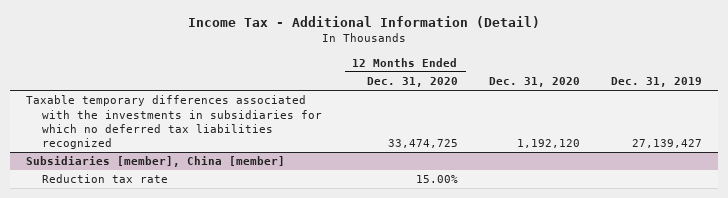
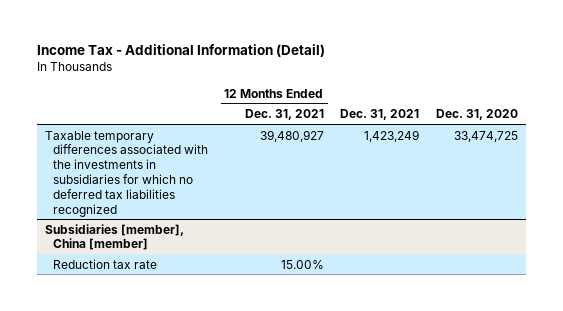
- | 12 Months Ended Dec. 31, 2020 | Dec. 31, 2020 | Dec. 31, 2019
+ | 12 Months Ended Dec. 31, 2021 | Dec. 31, 2021 | Dec. 31, 2020
- Taxable temporary differences associated with the investments in subsidiaries for which no deferred tax liabilities recognized | 33,474,725 | 1,192,120 | 27,139,427
+ Taxable temporary differences associated with the investments in subsidiaries for which no deferred tax liabilities recognized | 39,480,927 | 1,423,249 | 33,474,725

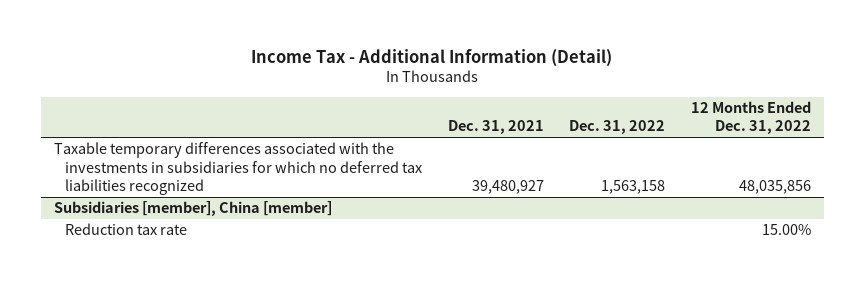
- | 12 Months Ended Dec. 31, 2021 | Dec. 31, 2021 | Dec. 31, 2020
+ | Dec. 31, 2021 | Dec. 31, 2022 | 12 Months Ended Dec. 31, 2022
- Taxable temporary differences associated with the investments in subsidiaries for which no deferred tax liabilities recognized | 39,480,927 | 1,423,249 | 33,474,725
+ Taxable temporary differences associated with the investments in subsidiaries for which no deferred tax liabilities recognized | 39,480,927 | 1,563,158 | 48,035,856

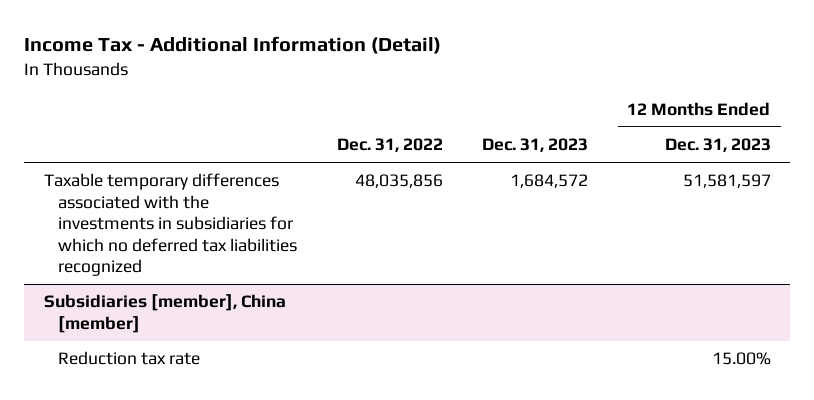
- | Dec. 31, 2021 | Dec. 31, 2022 | 12 Months Ended Dec. 31, 2022
+ | Dec. 31, 2022 | Dec. 31, 2023 | 12 Months Ended Dec. 31, 2023
- Taxable temporary differences associated with the investments in subsidiaries for which no deferred tax liabilities recognized | 39,480,927 | 1,563,158 | 48,035,856
+ Taxable temporary differences associated with the investments in subsidiaries for which no deferred tax liabilities recognized | 48,035,856 | 1,684,572 | 51,581,597

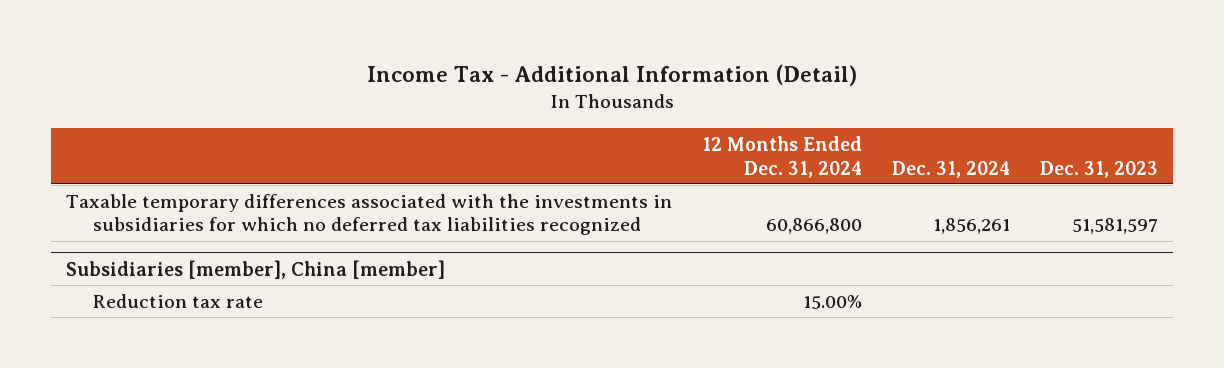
- | Dec. 31, 2022 | Dec. 31, 2023 | 12 Months Ended Dec. 31, 2023
+ | 12 Months Ended Dec. 31, 2024 | Dec. 31, 2024 | Dec. 31, 2023
- Taxable temporary differences associated with the investments in subsidiaries for which no deferred tax liabilities recognized | 48,035,856 | 1,684,572 | 51,581,597
+ Taxable temporary differences associated with the investments in subsidiaries for which no deferred tax liabilities recognized | 60,866,800 | 1,856,261 | 51,581,597

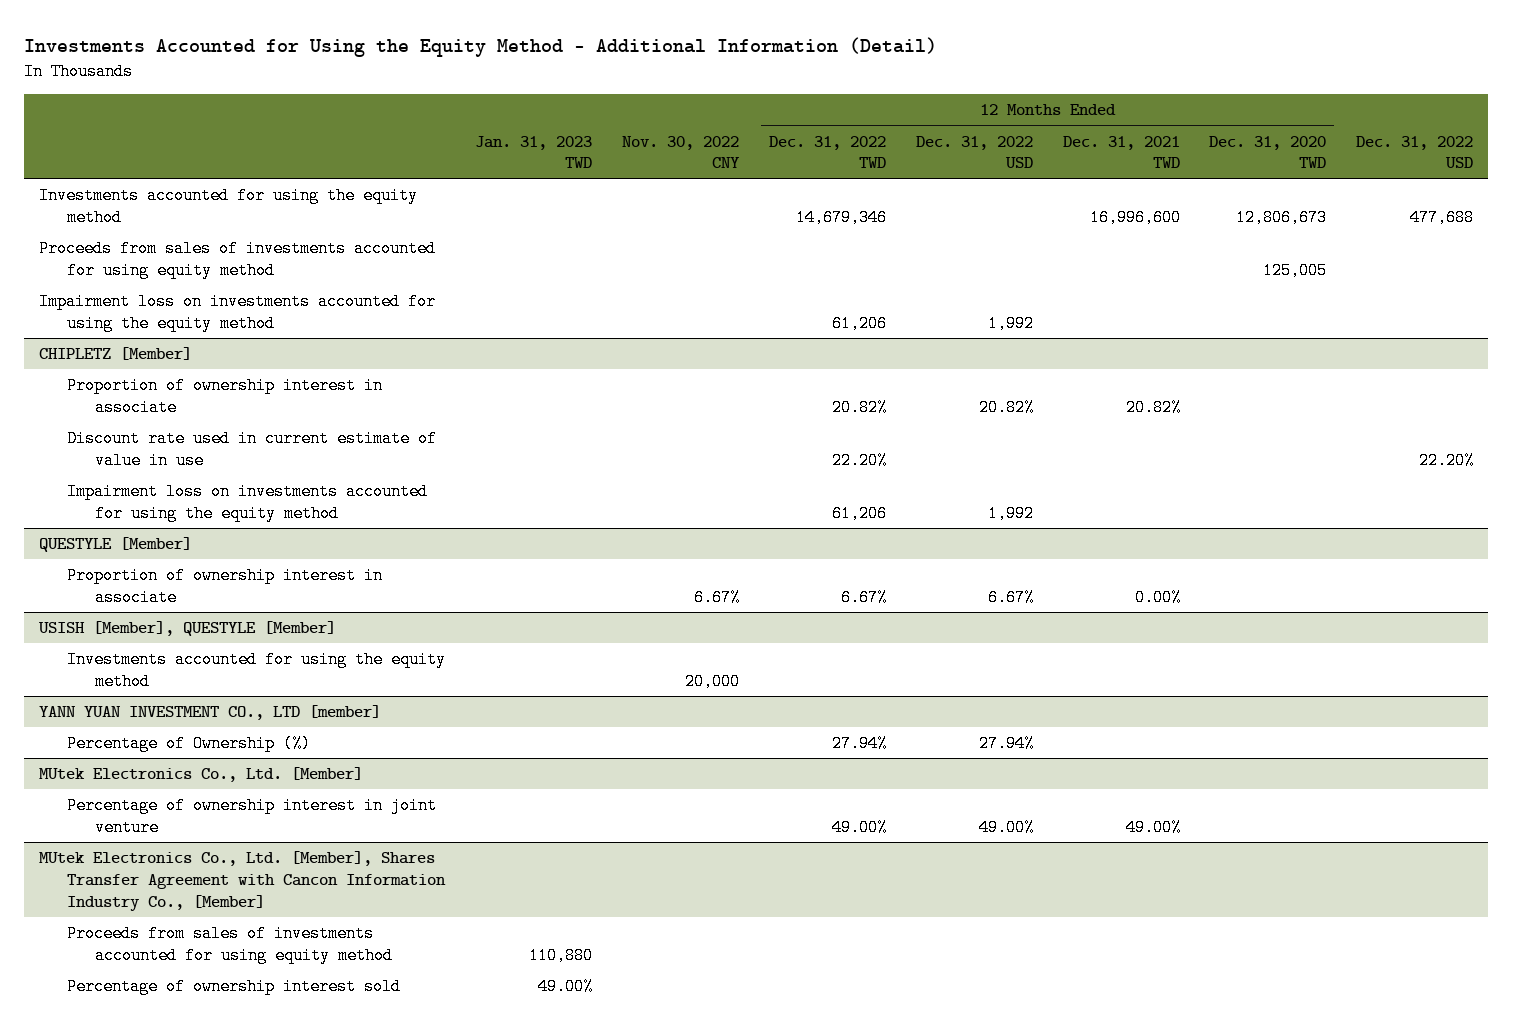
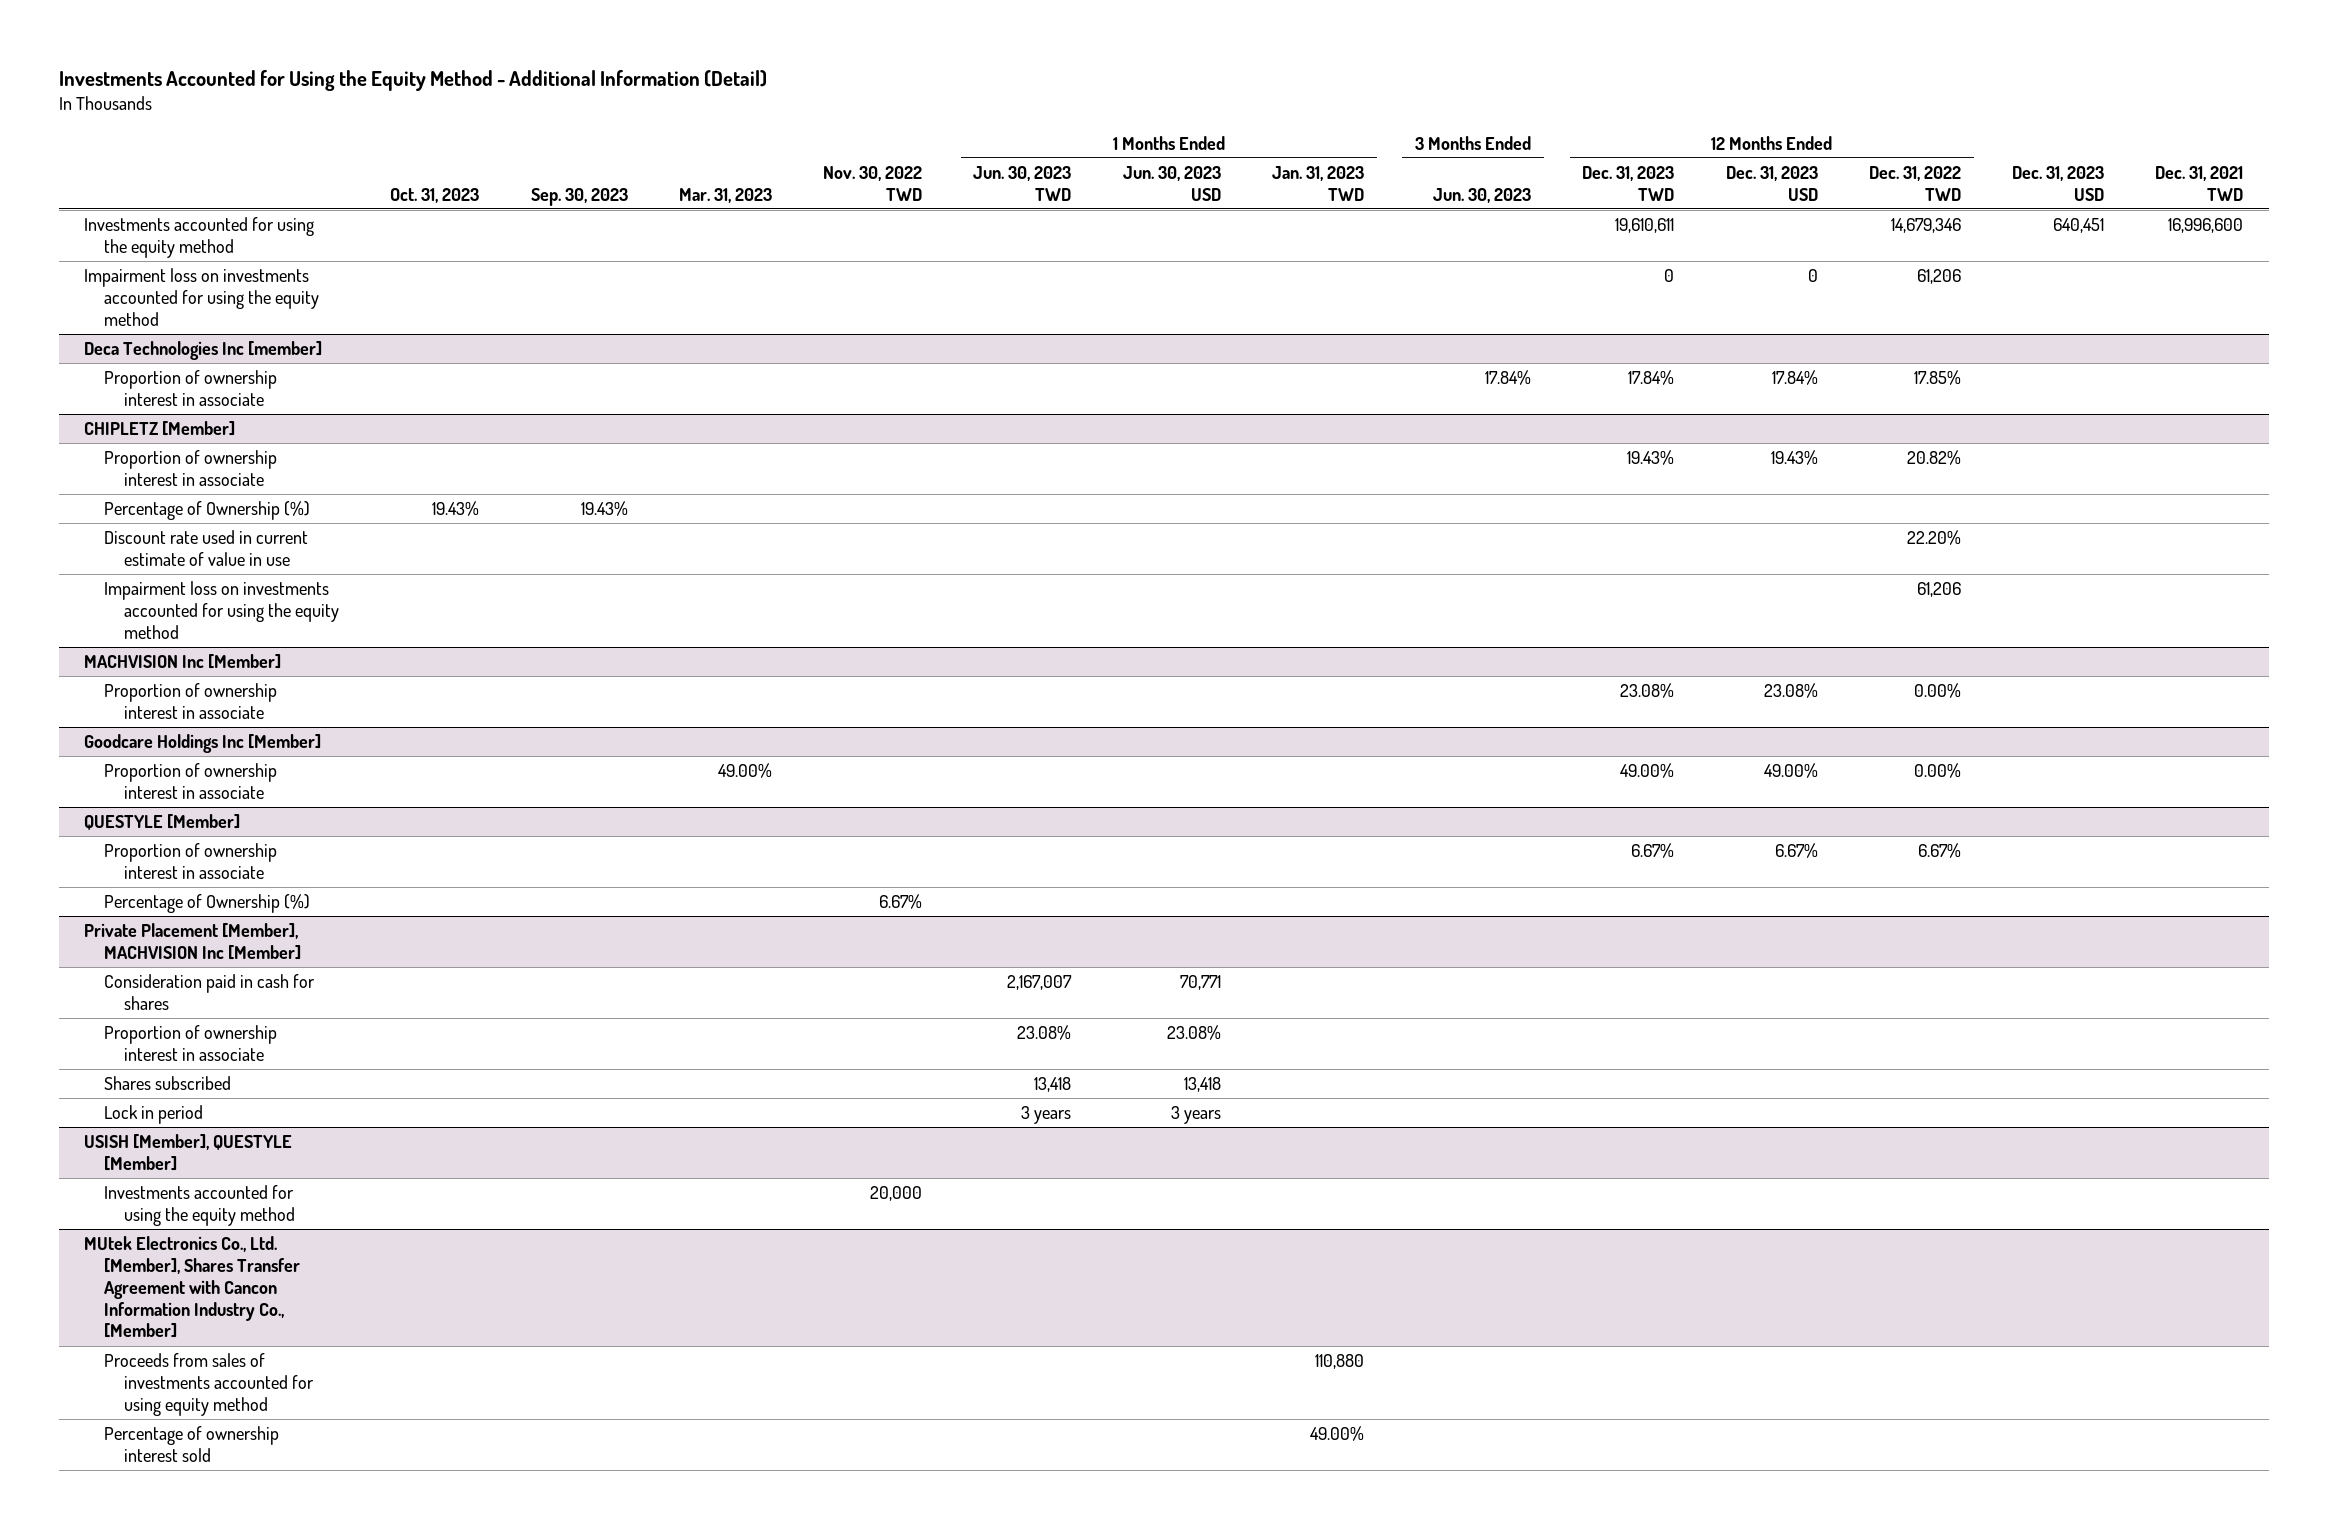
- | Jan. 31, 2023 TWD | Nov. 30, 2022 CNY | 12 Months Ended Dec. 31, 2022 TWD | 12 Months Ended Dec. 31, 2022 USD | 12 Months Ended Dec. 31, 2021 TWD | 12 Months Ended Dec. 31, 2020 TWD | Dec. 31, 2022 USD
+ | Oct. 31, 2023 | Sep. 30, 2023 | Mar. 31, 2023 | Nov. 30, 2022 TWD | 1 Months Ended Jun. 30, 2023 TWD | 1 Months Ended Jun. 30, 2023 USD | 1 Months Ended Jan. 31, 2023 TWD | 3 Months Ended Jun. 30, 2023 | 12 Months Ended Dec. 31, 2023 TWD | 12 Months Ended Dec. 31, 2023 USD | 12 Months Ended Dec. 31, 2022 TWD | Dec. 31, 2023 USD | Dec. 31, 2021 TWD
- Proceeds from sales of investments accounted for using equity method | | | | | | 125,005 |
+ Deca Technologies Inc [member]
+ Proportion of ownership interest in associate | | | | | | | | 17.84% | 17.84% | 17.84% | 17.85% | |
@ CHIPLETZ [Member]
+ Percentage of Ownership (%) | 19.43% | 19.43% | | | | | | | | | | |
+ MACHVISION Inc [Member]
+ Proportion of ownership interest in associate | | | | | | | | | 23.08% | 23.08% | 0.00% | |
+ Goodcare Holdings Inc [Member]
+ Proportion of ownership interest in associate | | | 49.00% | | | | | | 49.00% | 49.00% | 0.00% | |
@ QUESTYLE [Member]
+ Percentage of Ownership (%) | | | | 6.67% | | | | | | | | |
+ Private Placement [Member], MACHVISION Inc [Member]
+ Consideration paid in cash for shares | | | | | 2,167,007 | 70,771 | | | | | | |
+ Proportion of ownership interest in associate | | | | | 23.08% | 23.08% | | | | | | |
+ Shares subscribed | | | | | 13,418 | 13,418 | | | | | | |
+ Lock in period | | | | | 3 years | 3 years | | | | | | |
- YANN YUAN INVESTMENT CO., LTD [member]
- Percentage of Ownership (%) | | | 27.94% | 27.94% | | |
- MUtek Electronics Co., Ltd. [Member]
- Percentage of ownership interest in joint venture | | | 49.00% | 49.00% | 49.00% | |

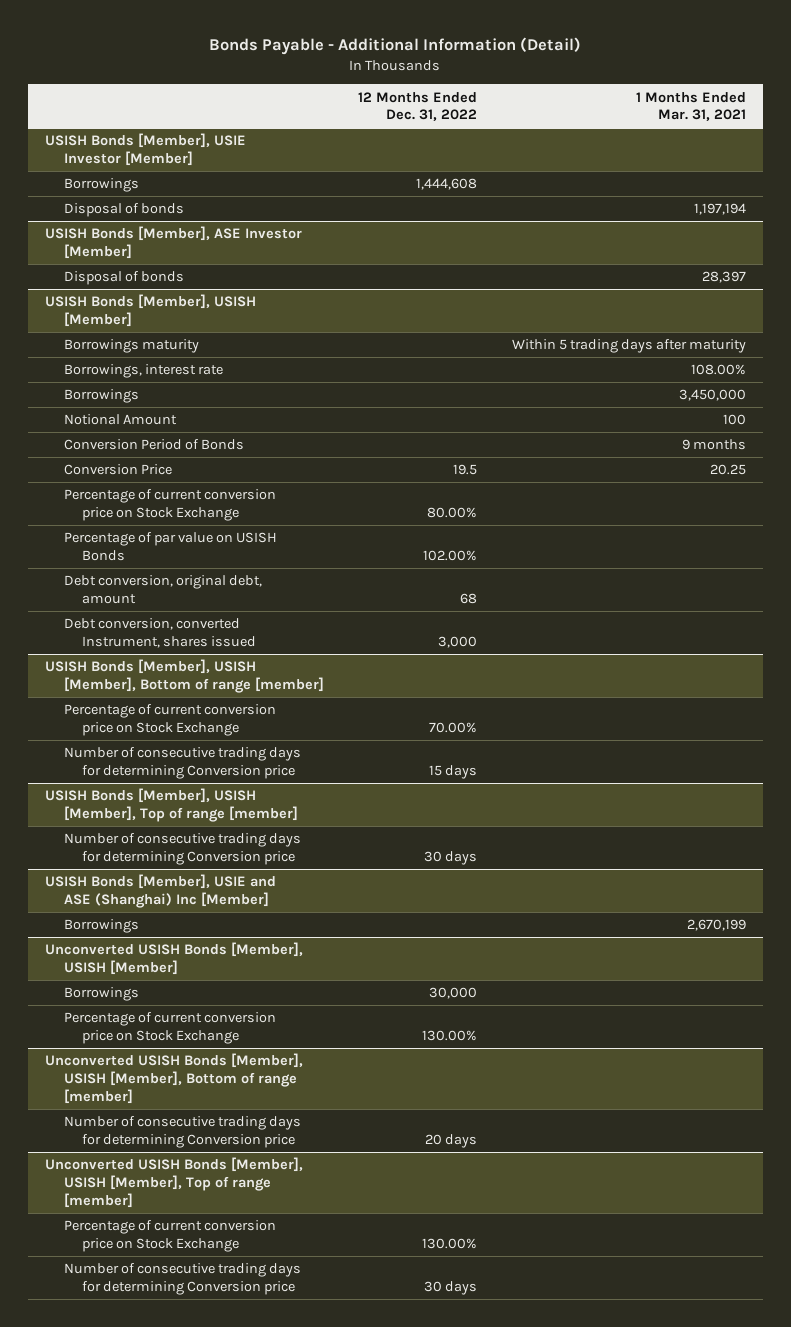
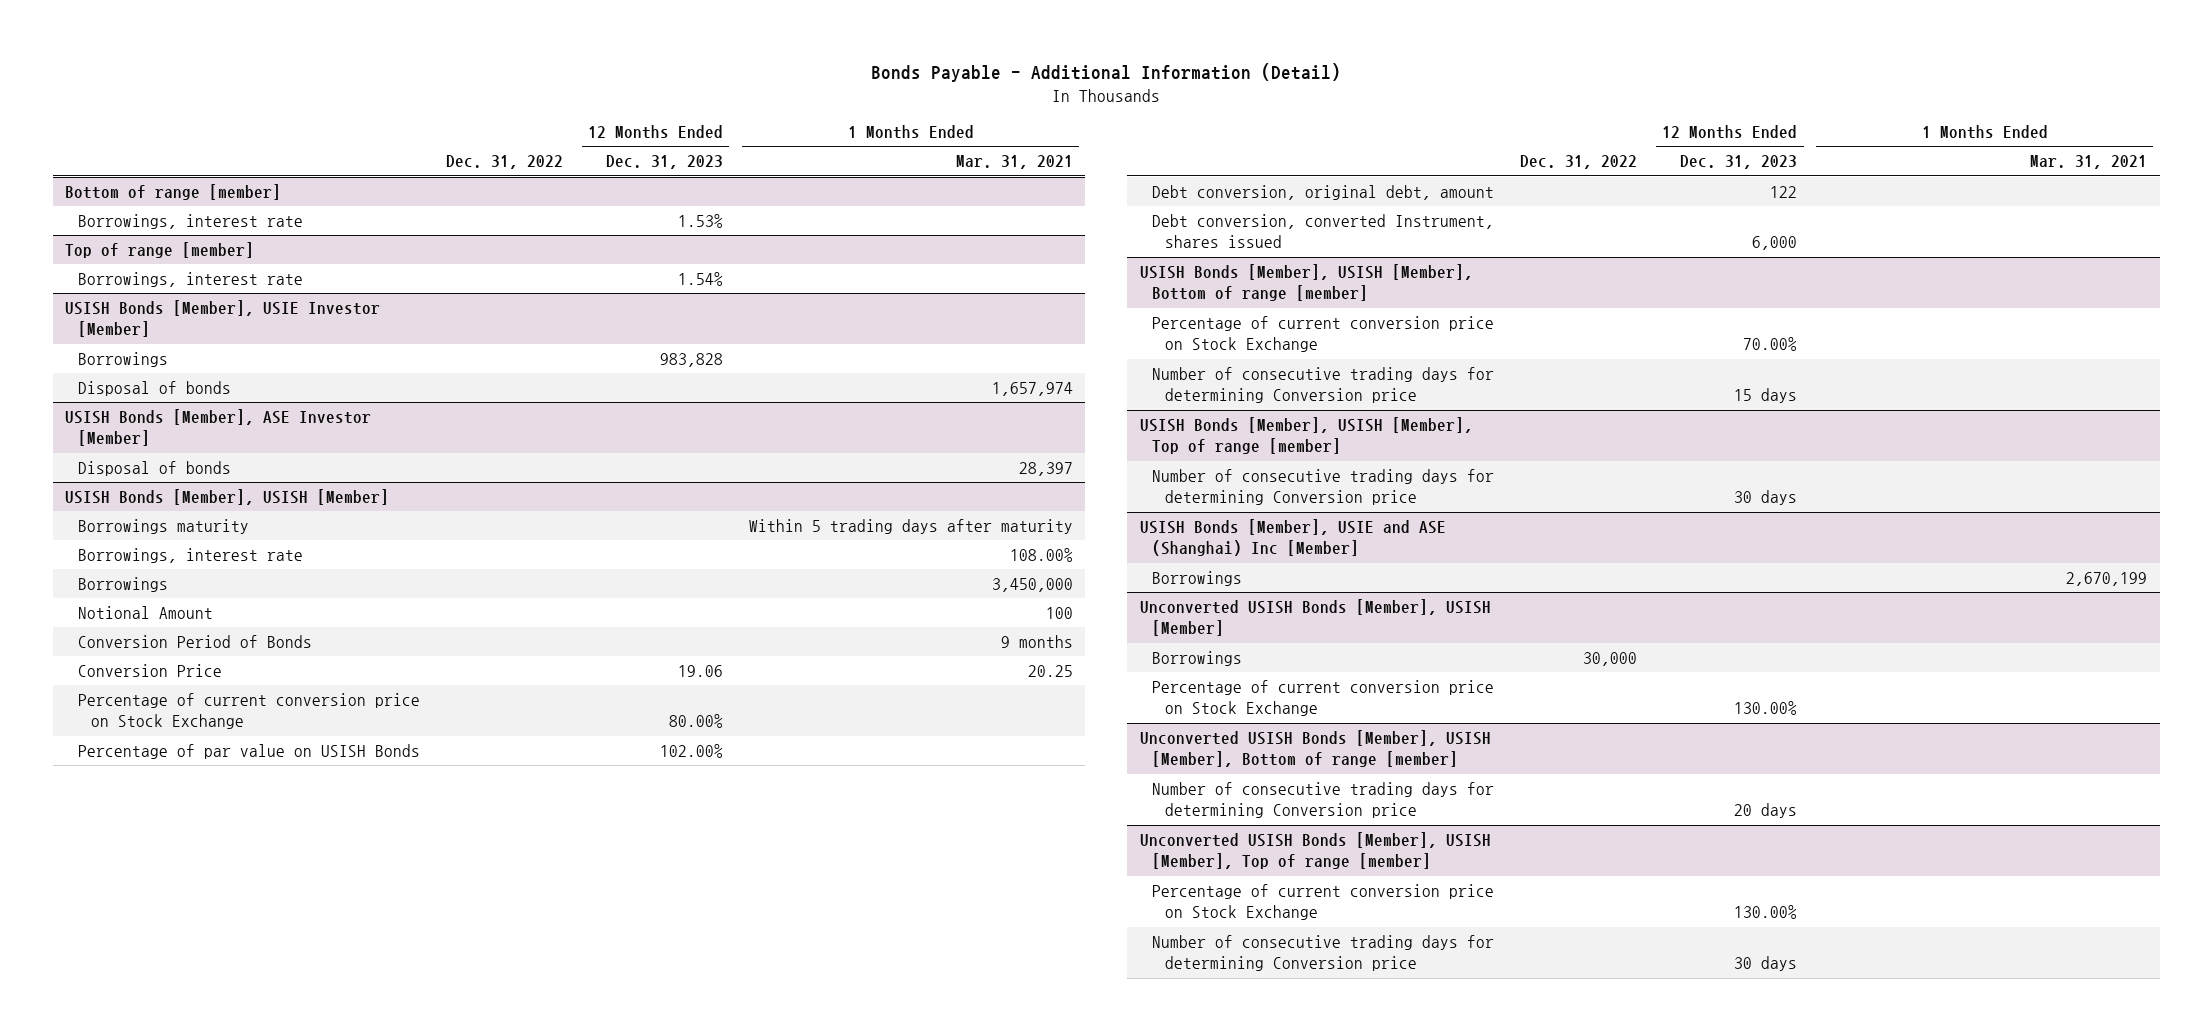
- | 12 Months Ended Dec. 31, 2022 | 1 Months Ended Mar. 31, 2021
+ | Dec. 31, 2022 | 12 Months Ended Dec. 31, 2023 | 1 Months Ended Mar. 31, 2021
+ Bottom of range [member]
+ Borrowings, interest rate | | 1.53% |
+ Top of range [member]
+ Borrowings, interest rate | | 1.54% |
@ USISH Bonds [Member], USIE Investor [Member]
- Disposal of bonds | | 1,197,194
+ Disposal of bonds | | | 1,657,974

